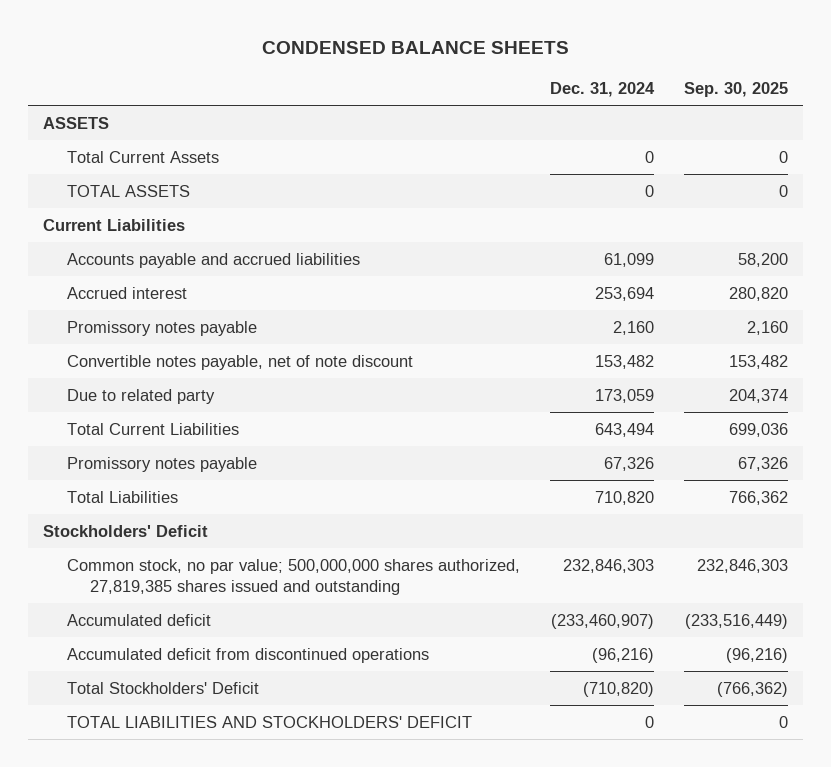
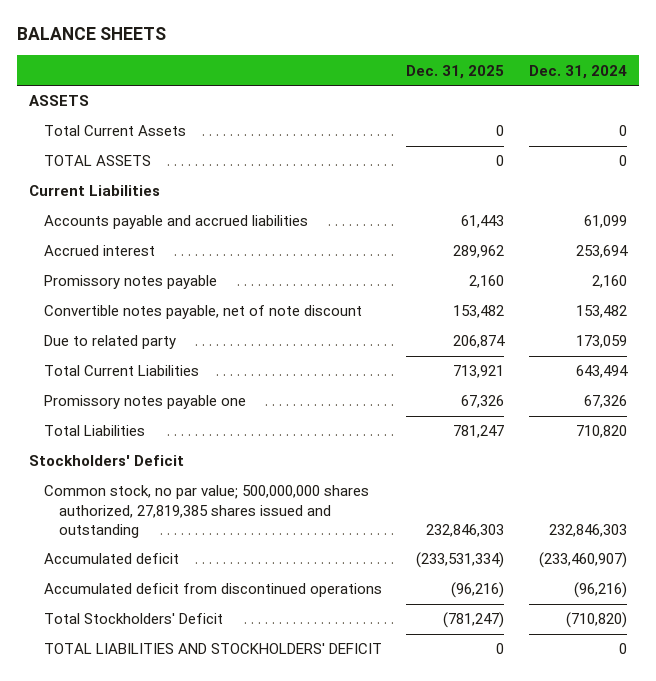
- CONDENSED BALANCE SHEETS
+ BALANCE SHEETS
- | Dec. 31, 2024 | Sep. 30, 2025
+ | Dec. 31, 2025 | Dec. 31, 2024
- Promissory notes payable | 67,326 | 67,326
+ Promissory notes payable one | 67,326 | 67,326

